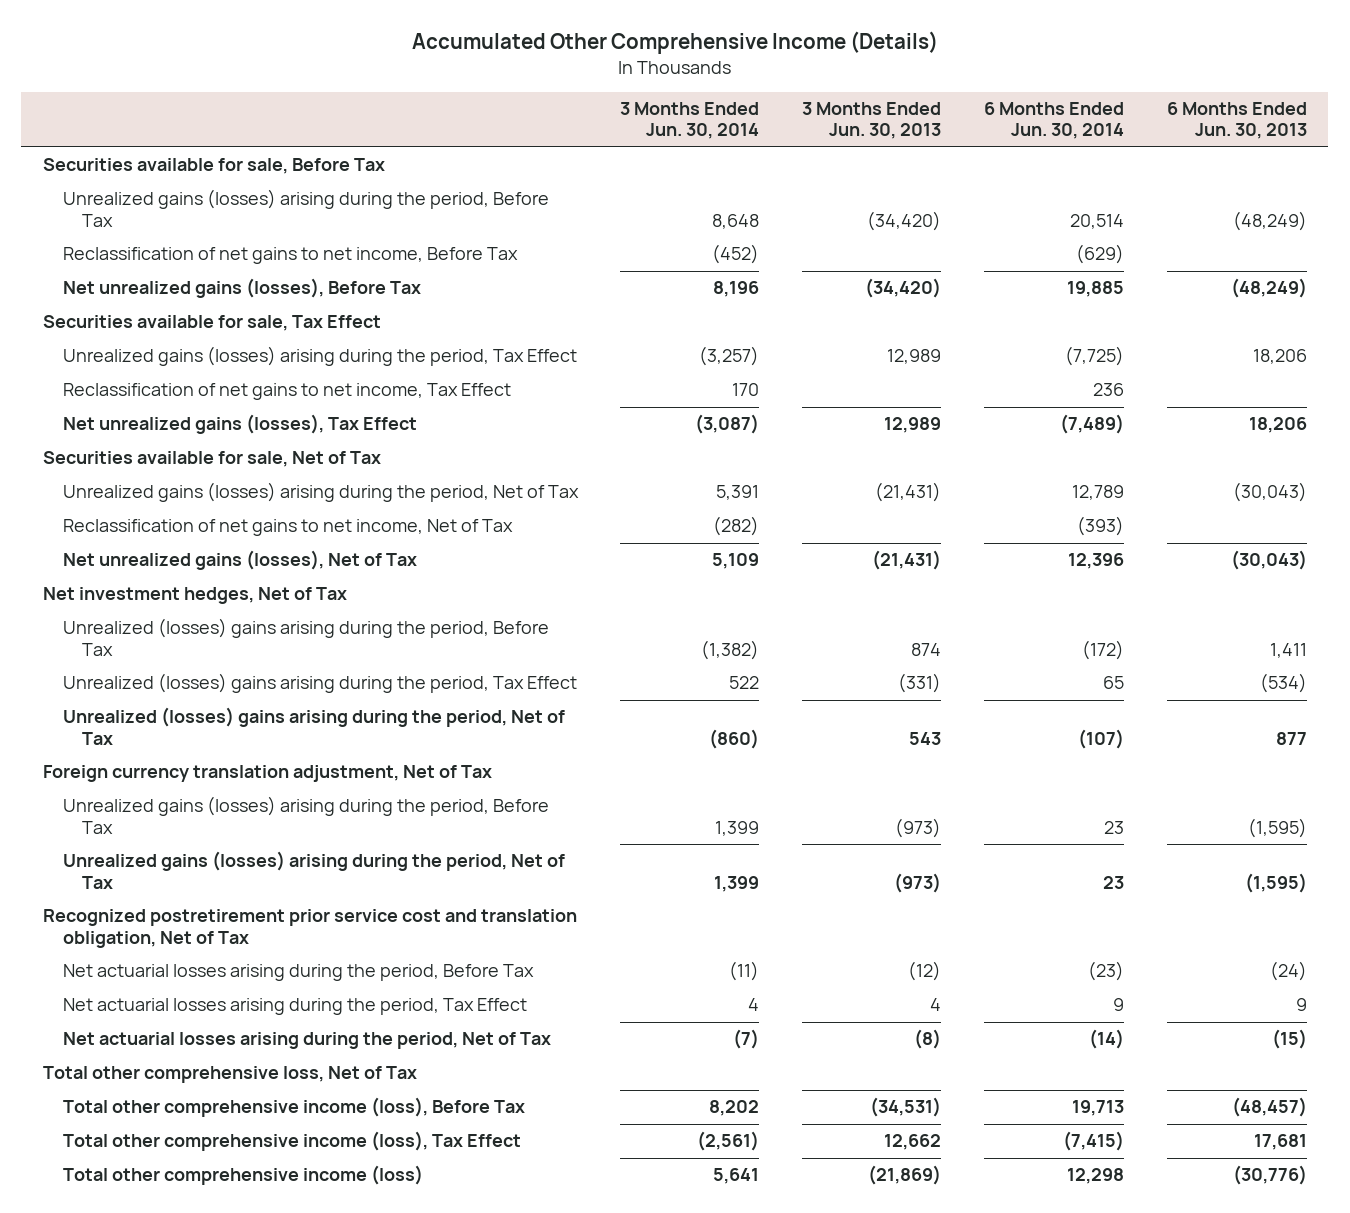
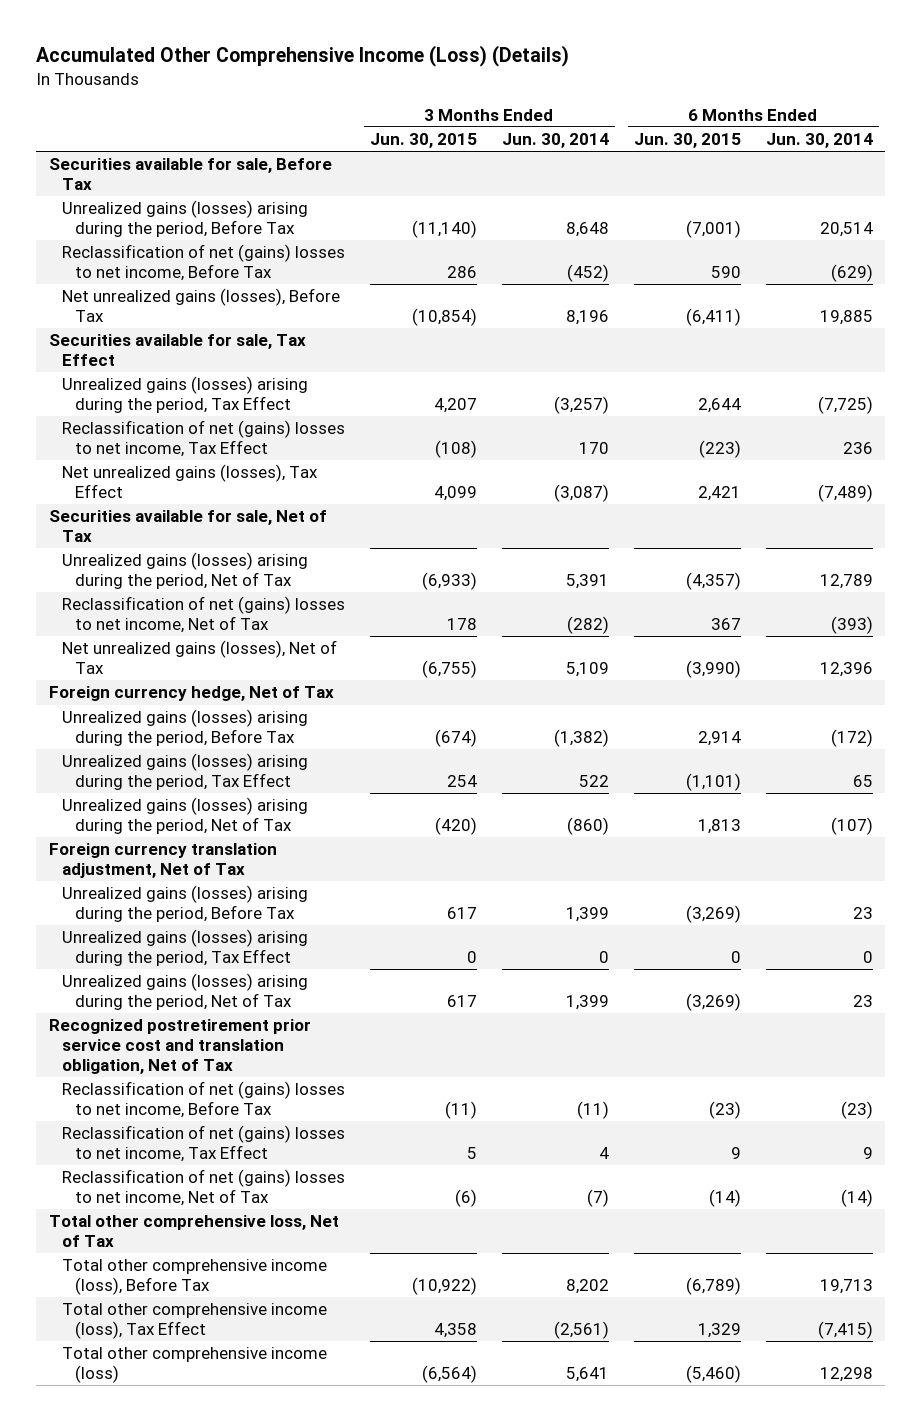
- Accumulated Other Comprehensive Income (Details)
+ Accumulated Other Comprehensive Income (Loss) (Details)
- | 3 Months Ended Jun. 30, 2014 | 3 Months Ended Jun. 30, 2013 | 6 Months Ended Jun. 30, 2014 | 6 Months Ended Jun. 30, 2013
+ | 3 Months Ended Jun. 30, 2015 | 3 Months Ended Jun. 30, 2014 | 6 Months Ended Jun. 30, 2015 | 6 Months Ended Jun. 30, 2014
- Reclassification of net gains to net income, Before Tax | (452) | | (629) |
+ Reclassification of net (gains) losses to net income, Before Tax | 286 | (452) | 590 | (629)
- Reclassification of net gains to net income, Tax Effect | 170 | | 236 |
+ Reclassification of net (gains) losses to net income, Tax Effect | (108) | 170 | (223) | 236
- Reclassification of net gains to net income, Net of Tax | (282) | | (393) |
+ Reclassification of net (gains) losses to net income, Net of Tax | 178 | (282) | 367 | (393)
- Net investment hedges, Net of Tax
- Unrealized (losses) gains arising during the period, Before Tax | (1,382) | 874 | (172) | 1,411
- Unrealized (losses) gains arising during the period, Tax Effect | 522 | (331) | 65 | (534)
- Unrealized (losses) gains arising during the period, Net of Tax | (860) | 543 | (107) | 877
+ Foreign currency hedge, Net of Tax
+ Unrealized gains (losses) arising during the period, Before Tax | (674) | (1,382) | 2,914 | (172)
+ Unrealized gains (losses) arising during the period, Tax Effect | 254 | 522 | (1,101) | 65
+ Unrealized gains (losses) arising during the period, Net of Tax | (420) | (860) | 1,813 | (107)
+ Unrealized gains (losses) arising during the period, Tax Effect | 0 | 0 | 0 | 0
- Net actuarial losses arising during the period, Before Tax | (11) | (12) | (23) | (24)
- Net actuarial losses arising during the period, Tax Effect | 4 | 4 | 9 | 9
- Net actuarial losses arising during the period, Net of Tax | (7) | (8) | (14) | (15)
+ Reclassification of net (gains) losses to net income, Before Tax | (11) | (11) | (23) | (23)
+ Reclassification of net (gains) losses to net income, Tax Effect | 5 | 4 | 9 | 9
+ Reclassification of net (gains) losses to net income, Net of Tax | (6) | (7) | (14) | (14)

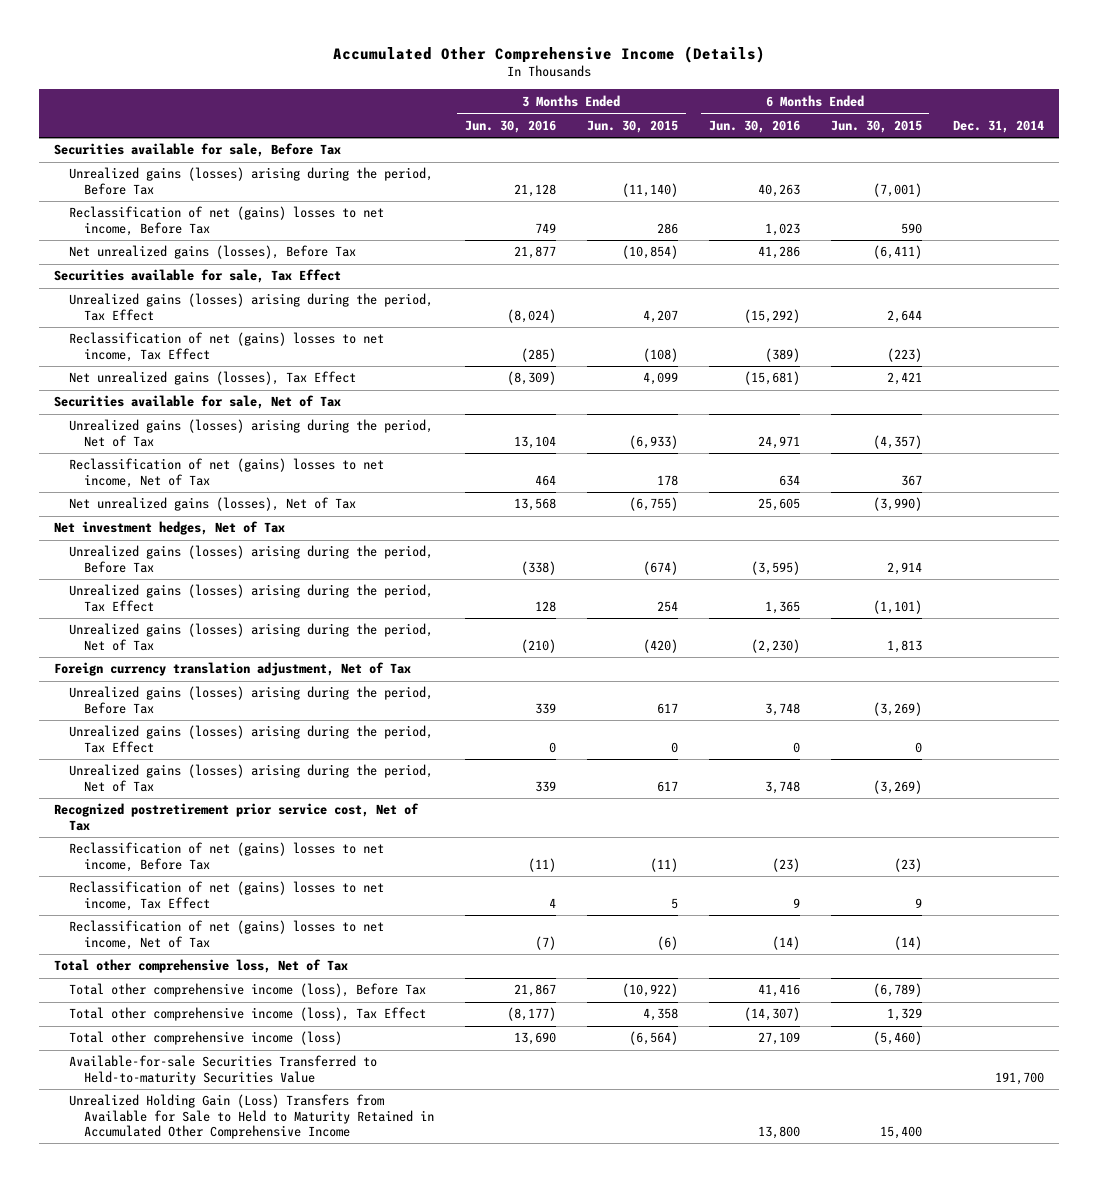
- Accumulated Other Comprehensive Income (Loss) (Details)
+ Accumulated Other Comprehensive Income (Details)
- | 3 Months Ended Jun. 30, 2015 | 3 Months Ended Jun. 30, 2014 | 6 Months Ended Jun. 30, 2015 | 6 Months Ended Jun. 30, 2014
+ | 3 Months Ended Jun. 30, 2016 | 3 Months Ended Jun. 30, 2015 | 6 Months Ended Jun. 30, 2016 | 6 Months Ended Jun. 30, 2015 | Dec. 31, 2014
- Foreign currency hedge, Net of Tax
+ Net investment hedges, Net of Tax
- Recognized postretirement prior service cost and translation obligation, Net of Tax
+ Recognized postretirement prior service cost, Net of Tax
+ Available-for-sale Securities Transferred to Held-to-maturity Securities Value | | | | | 191,700
+ Unrealized Holding Gain (Loss) Transfers from Available for Sale to Held to Maturity Retained in Accumulated Other Comprehensive Income | | | 13,800 | 15,400 |

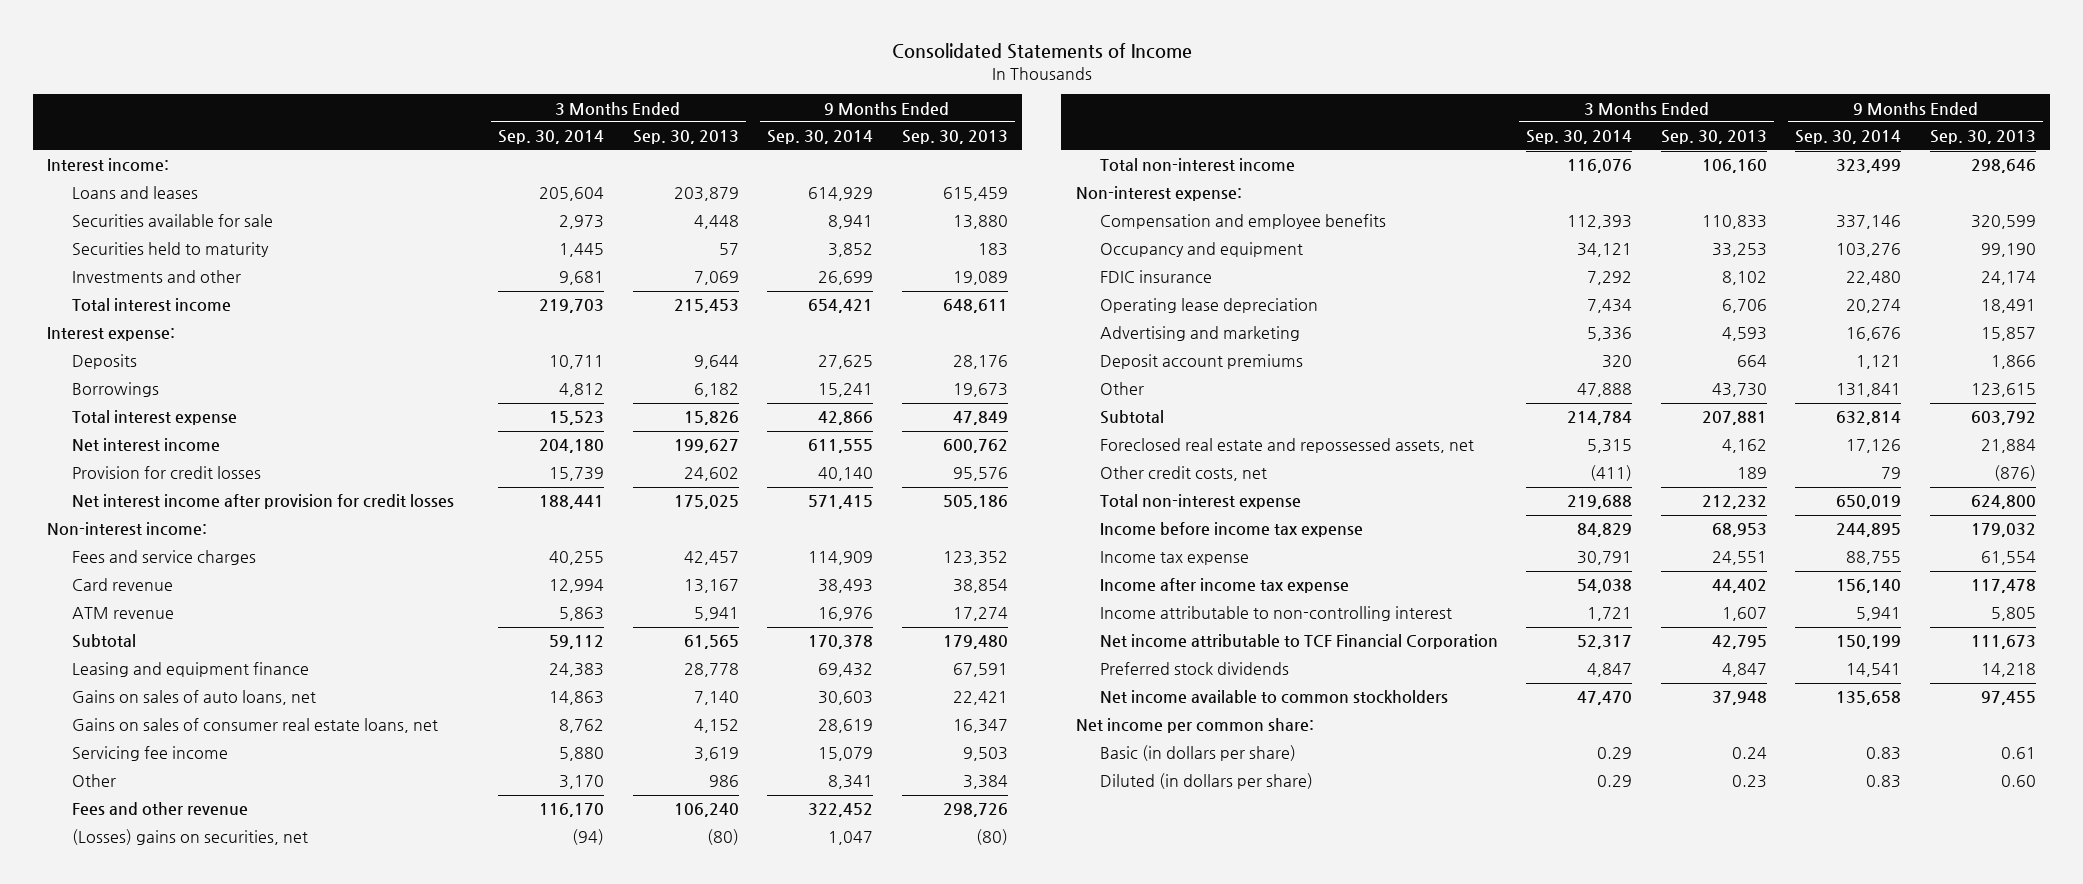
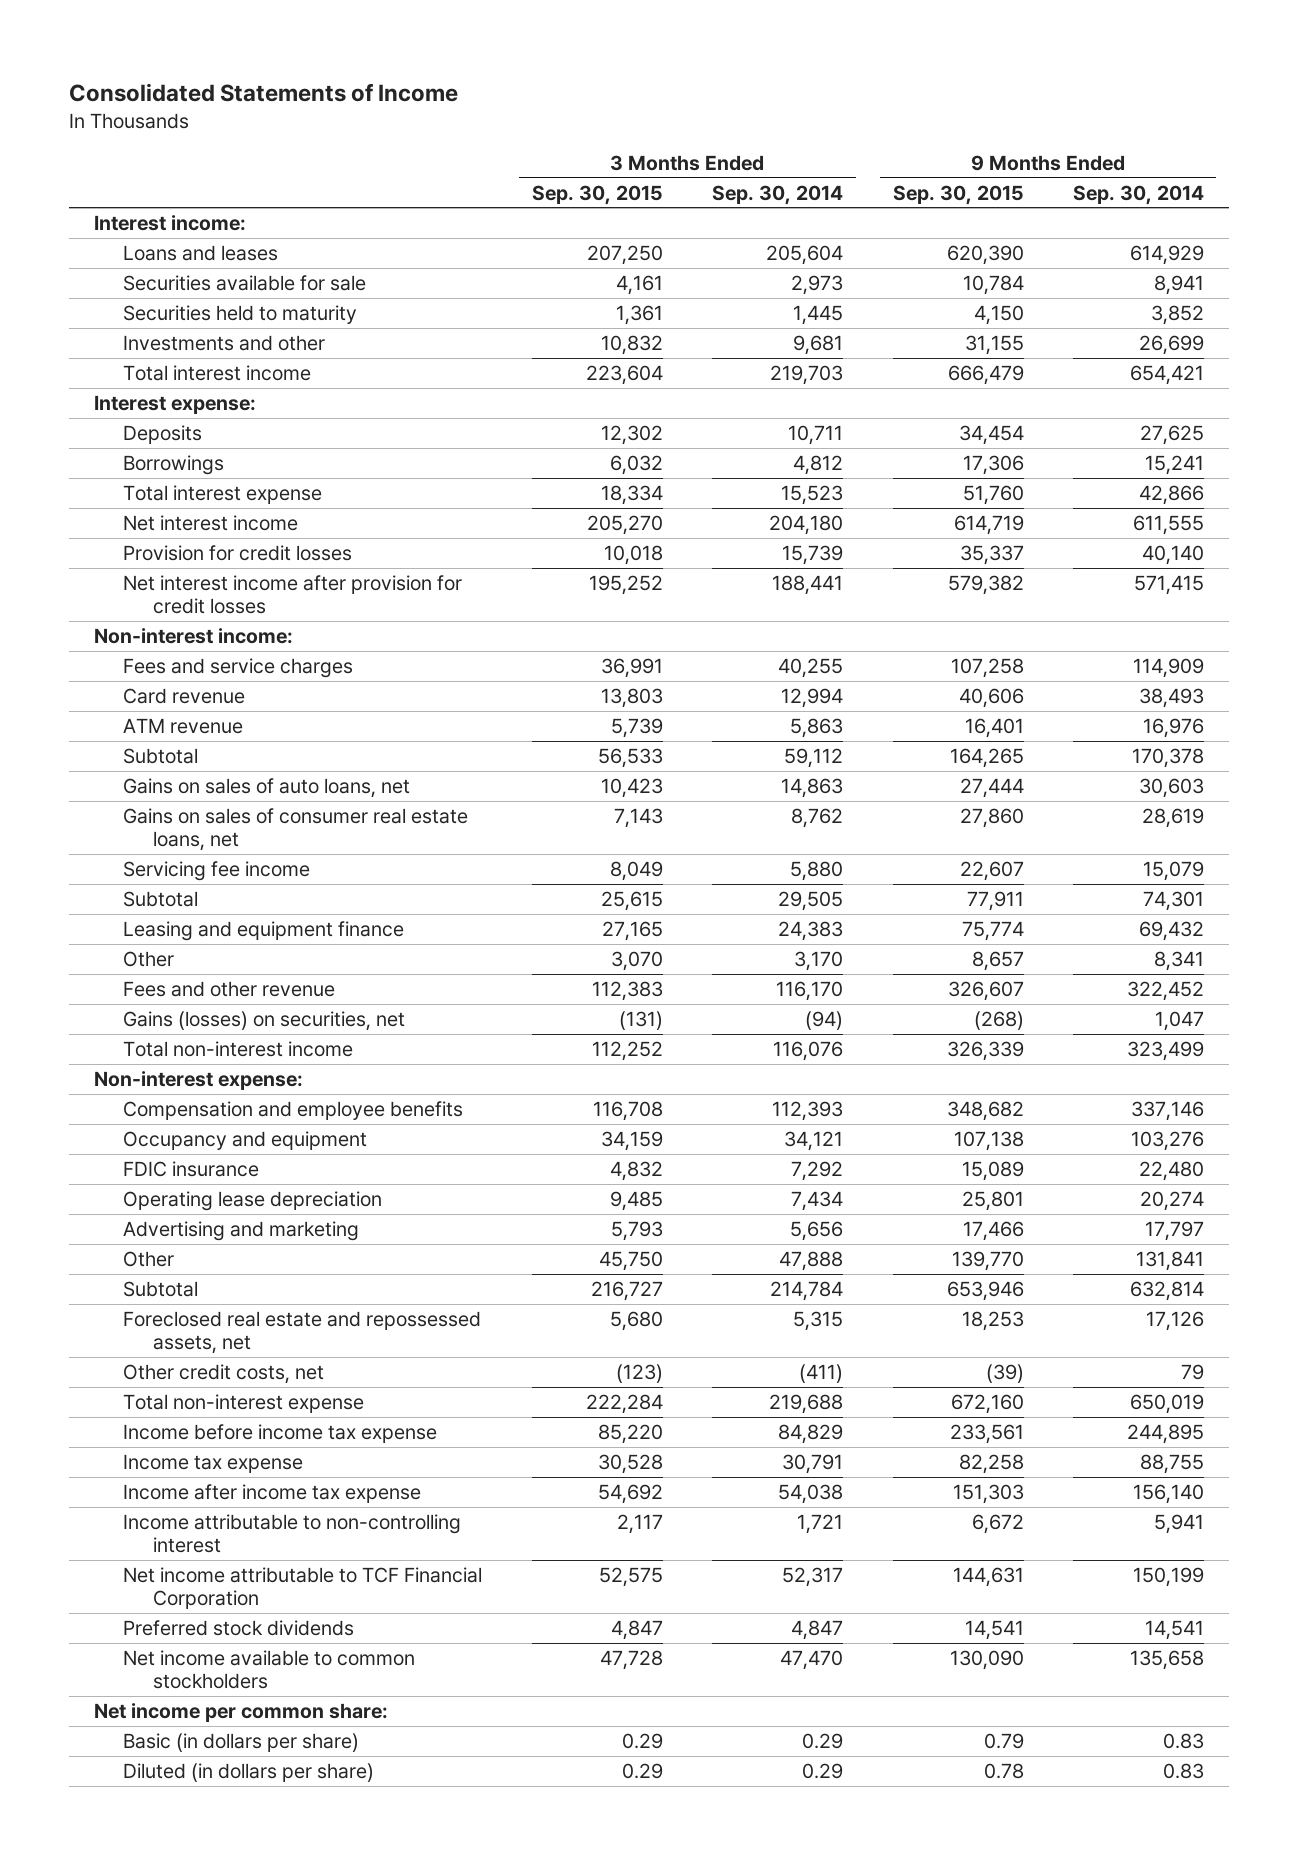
- | 3 Months Ended Sep. 30, 2014 | 3 Months Ended Sep. 30, 2013 | 9 Months Ended Sep. 30, 2014 | 9 Months Ended Sep. 30, 2013
+ | 3 Months Ended Sep. 30, 2015 | 3 Months Ended Sep. 30, 2014 | 9 Months Ended Sep. 30, 2015 | 9 Months Ended Sep. 30, 2014
+ Subtotal | 25,615 | 29,505 | 77,911 | 74,301
moved down: Leasing and equipment finance | 27,165 | 24,383 | 75,774 | 69,432
- (Losses) gains on securities, net | (94) | (80) | 1,047 | (80)
+ Gains (losses) on securities, net | (131) | (94) | (268) | 1,047
- Advertising and marketing | 5,336 | 4,593 | 16,676 | 15,857
- Deposit account premiums | 320 | 664 | 1,121 | 1,866
+ Advertising and marketing | 5,793 | 5,656 | 17,466 | 17,797

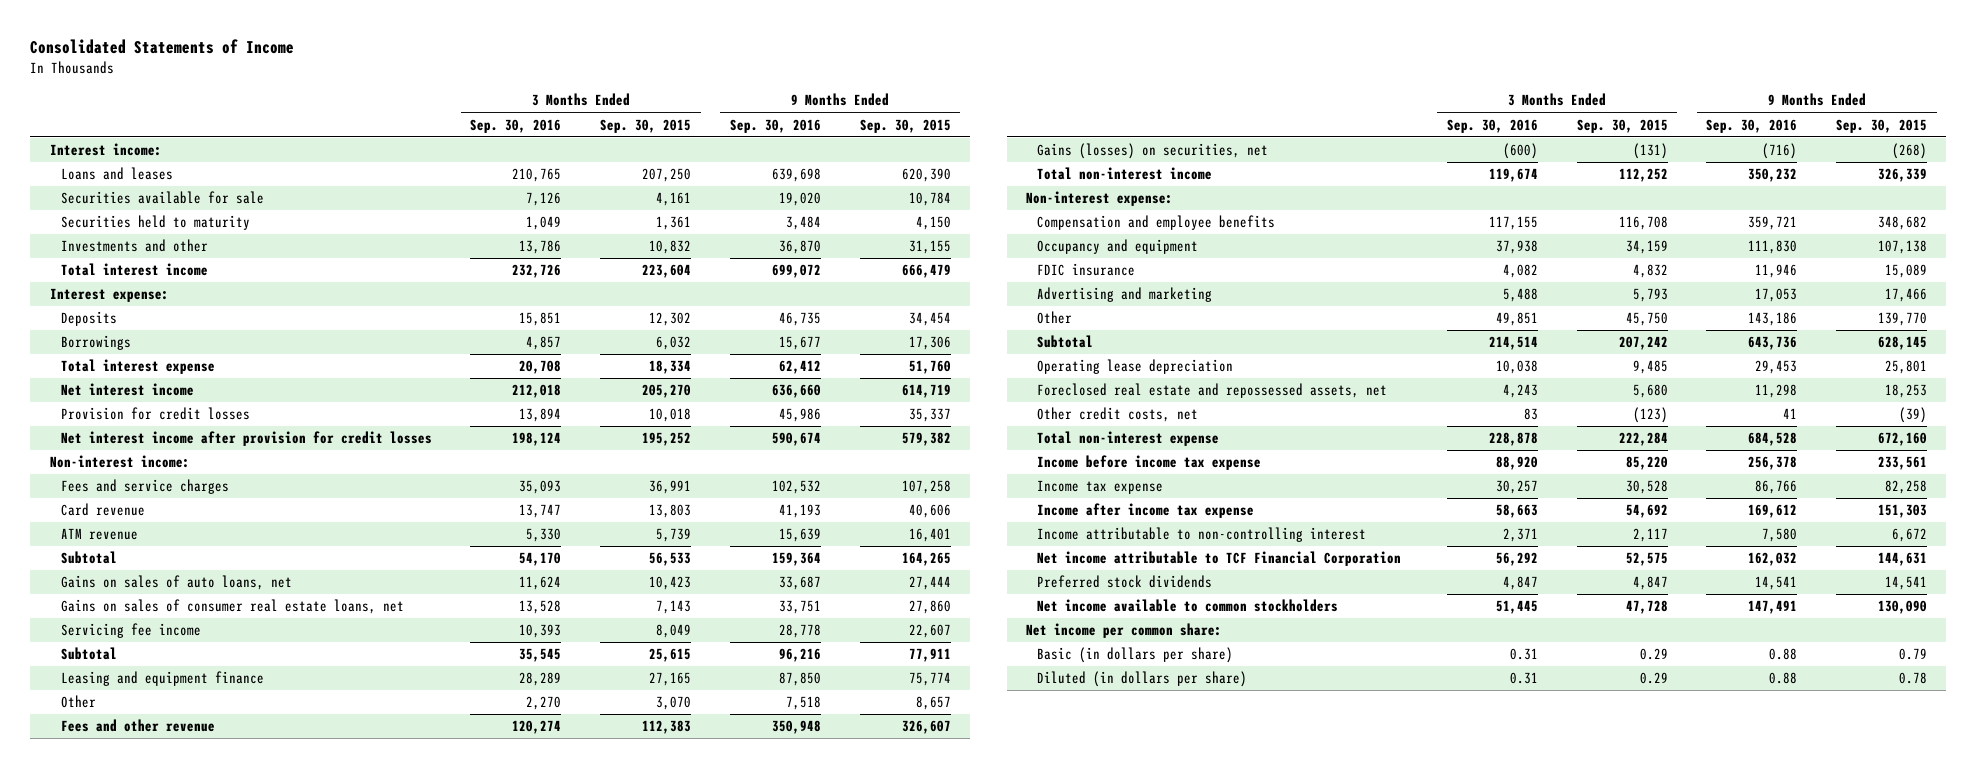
- | 3 Months Ended Sep. 30, 2015 | 3 Months Ended Sep. 30, 2014 | 9 Months Ended Sep. 30, 2015 | 9 Months Ended Sep. 30, 2014
+ | 3 Months Ended Sep. 30, 2016 | 3 Months Ended Sep. 30, 2015 | 9 Months Ended Sep. 30, 2016 | 9 Months Ended Sep. 30, 2015
- Subtotal | 216,727 | 214,784 | 653,946 | 632,814
+ Subtotal | 214,514 | 207,242 | 643,736 | 628,145
moved down: Operating lease depreciation | 10,038 | 9,485 | 29,453 | 25,801

